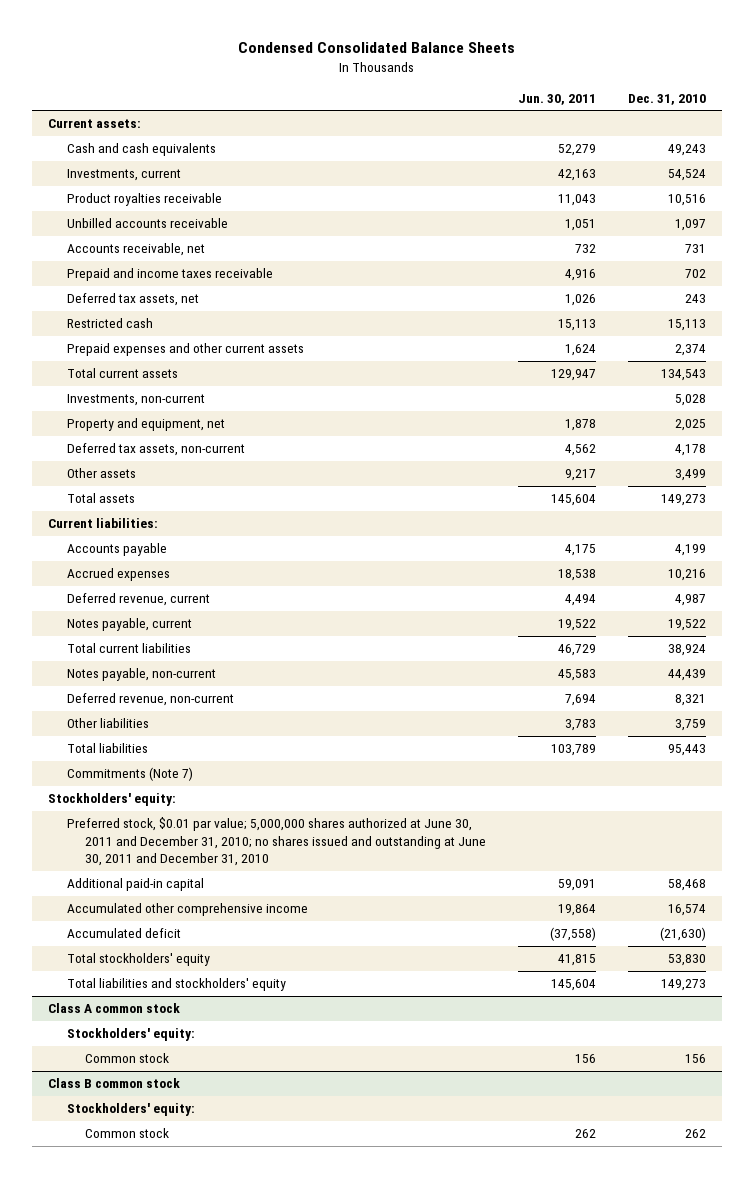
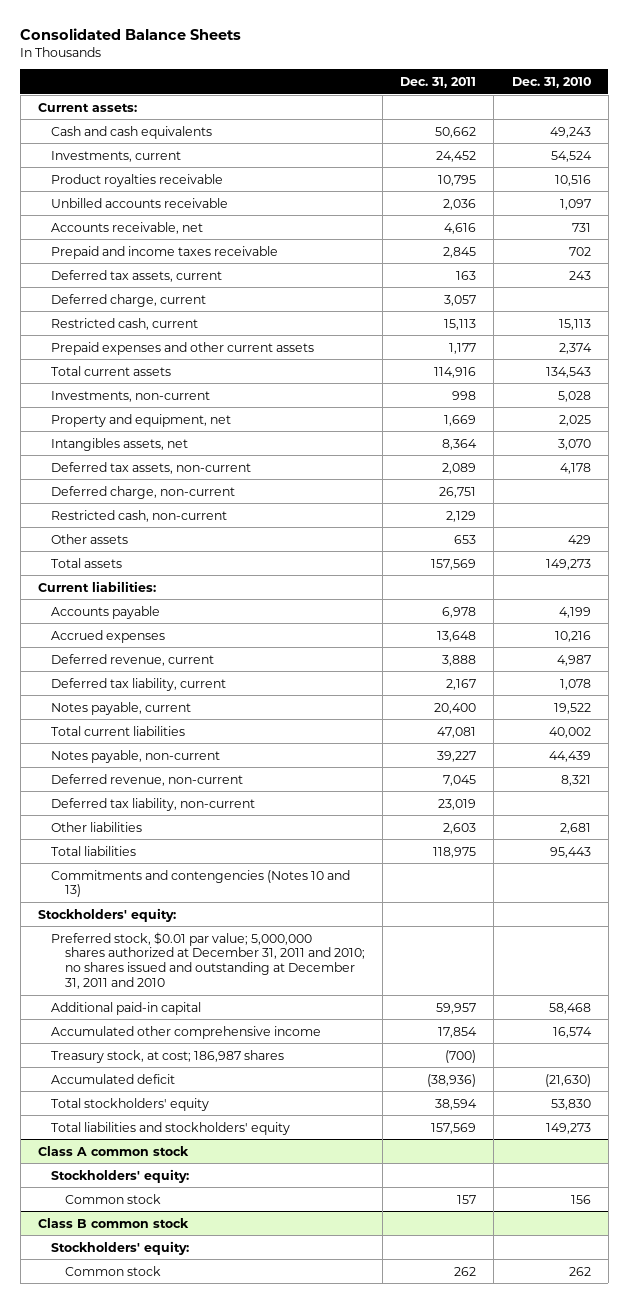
- Condensed Consolidated Balance Sheets
+ Consolidated Balance Sheets
- | Jun. 30, 2011 | Dec. 31, 2010
+ | Dec. 31, 2011 | Dec. 31, 2010
- Deferred tax assets, net | 1,026 | 243
- Restricted cash | 15,113 | 15,113
+ Deferred tax assets, current | 163 | 243
+ Deferred charge, current | 3,057 |
+ Restricted cash, current | 15,113 | 15,113
+ Intangibles assets, net | 8,364 | 3,070
- Other assets | 9,217 | 3,499
+ Deferred charge, non-current | 26,751 |
+ Restricted cash, non-current | 2,129 |
+ Other assets | 653 | 429
+ Deferred tax liability, current | 2,167 | 1,078
- Total current liabilities | 46,729 | 38,924
+ Total current liabilities | 47,081 | 40,002
- Other liabilities | 3,783 | 3,759
+ Deferred tax liability, non-current | 23,019 |
+ Other liabilities | 2,603 | 2,681
- Commitments (Note 7)
+ Commitments and contengencies (Notes 10 and 13)
- Preferred stock, $0.01 par value; 5,000,000 shares authorized at June 30, 2011 and December 31, 2010; no shares issued and outstanding at June 30, 2011 and December 31, 2010
+ Preferred stock, $0.01 par value; 5,000,000 shares authorized at December 31, 2011 and 2010; no shares issued and outstanding at December 31, 2011 and 2010
+ Treasury stock, at cost; 186,987 shares | (700) |

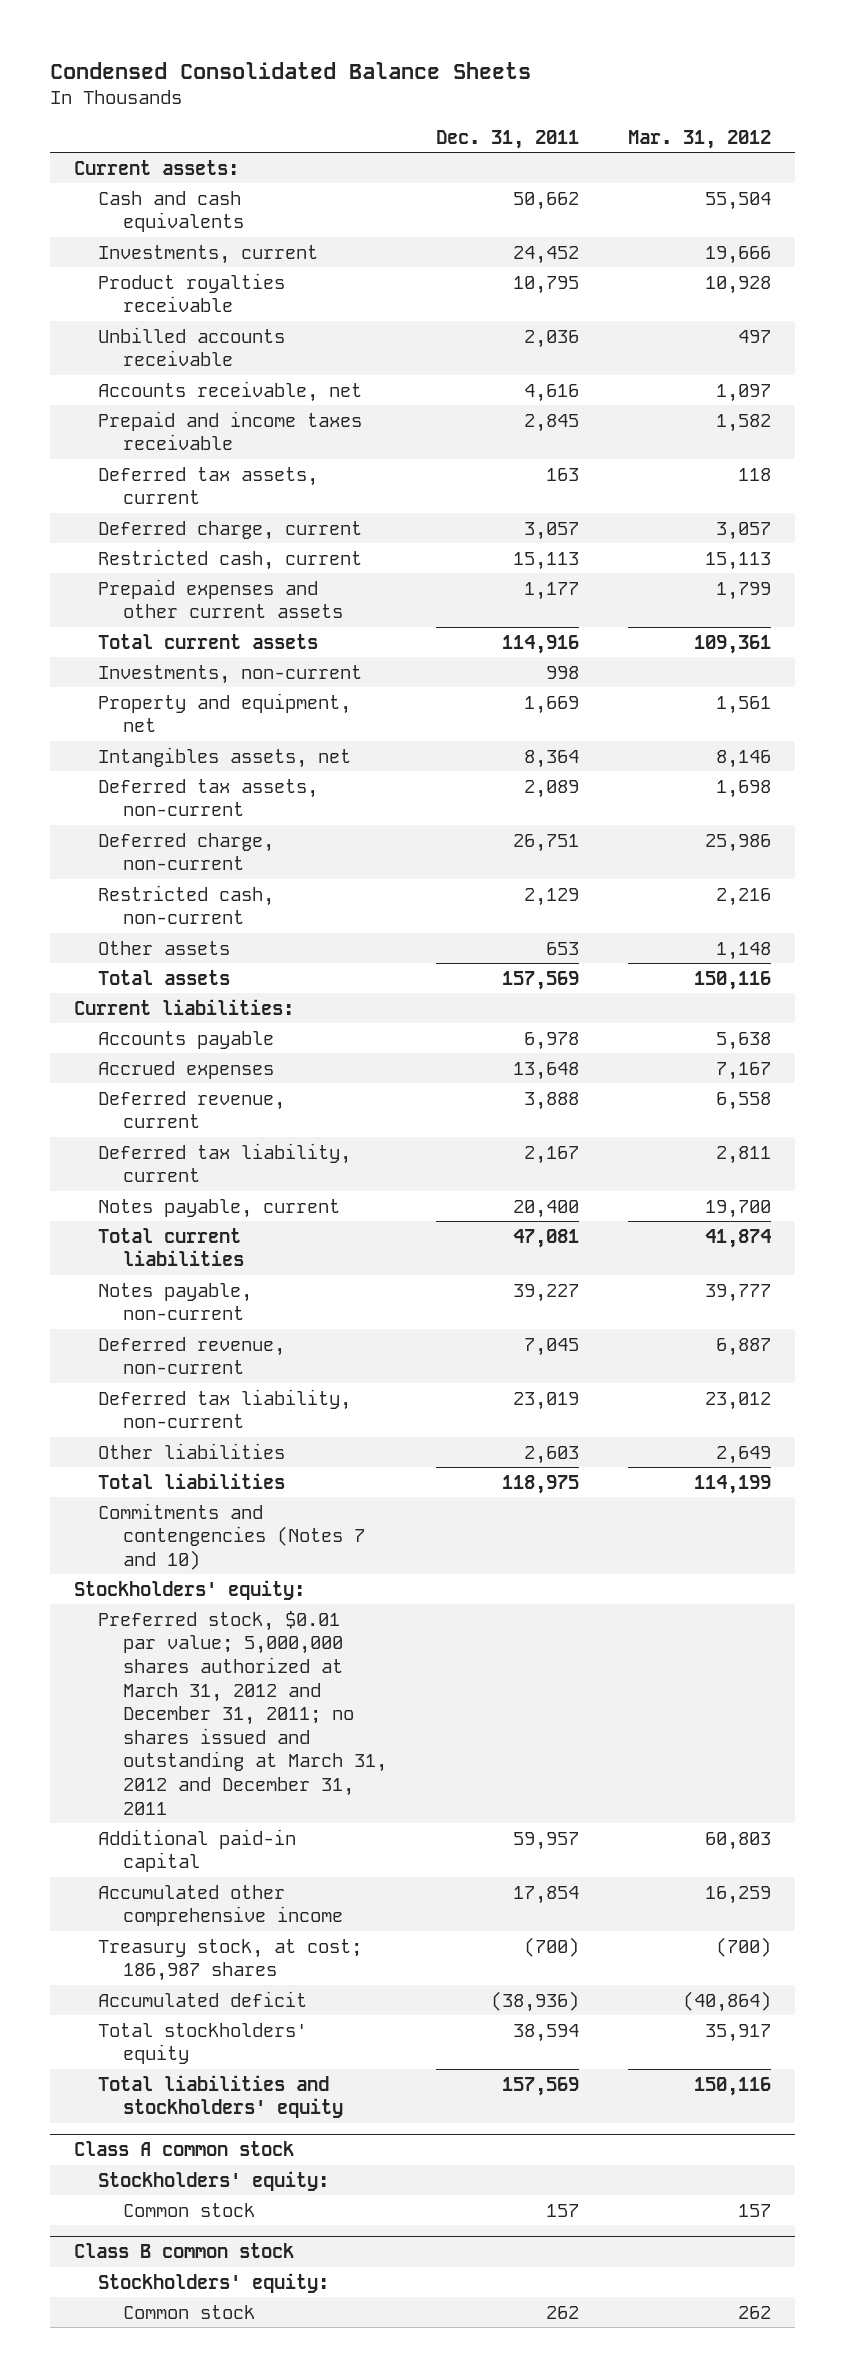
- Consolidated Balance Sheets
+ Condensed Consolidated Balance Sheets
- | Dec. 31, 2011 | Dec. 31, 2010
+ | Dec. 31, 2011 | Mar. 31, 2012
- Commitments and contengencies (Notes 10 and 13)
+ Commitments and contengencies (Notes 7 and 10)
- Preferred stock, $0.01 par value; 5,000,000 shares authorized at December 31, 2011 and 2010; no shares issued and outstanding at December 31, 2011 and 2010
+ Preferred stock, $0.01 par value; 5,000,000 shares authorized at March 31, 2012 and December 31, 2011; no shares issued and outstanding at March 31, 2012 and December 31, 2011

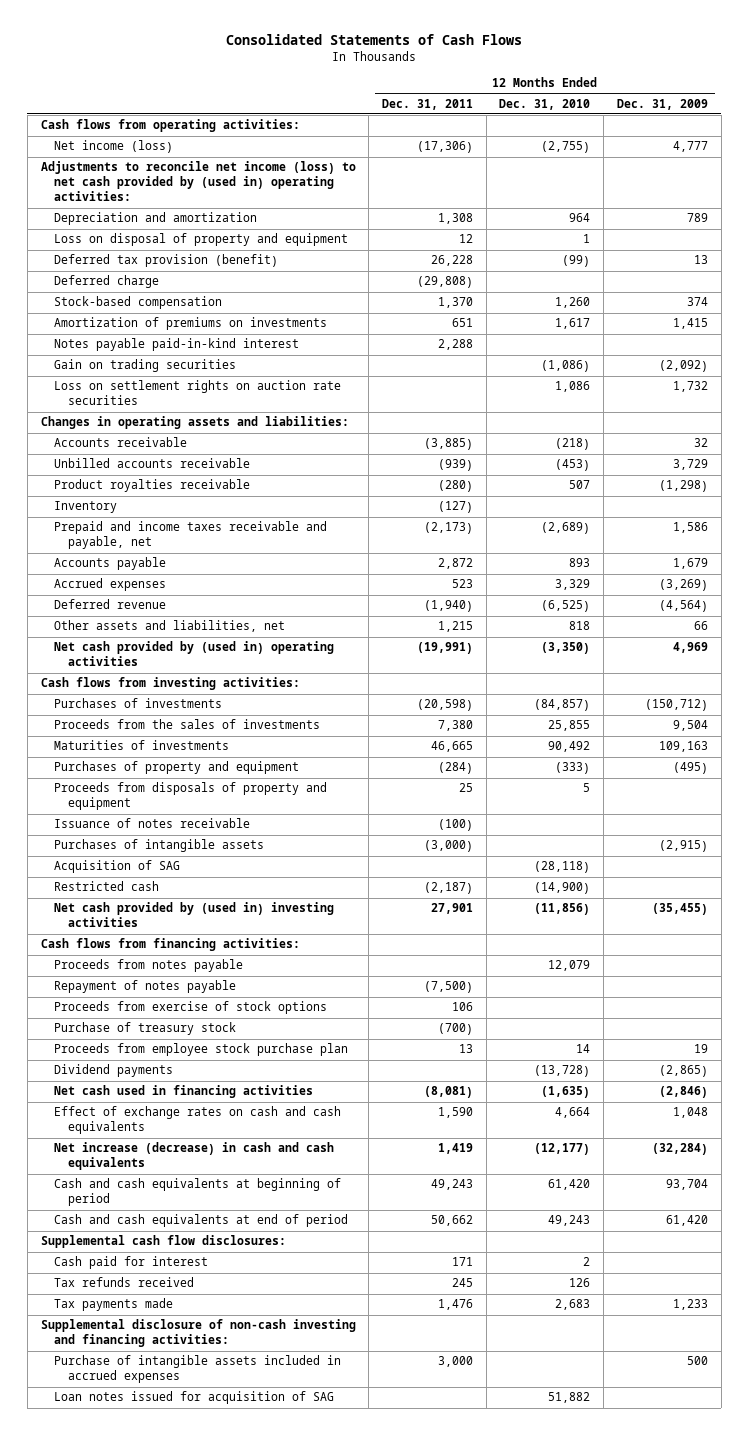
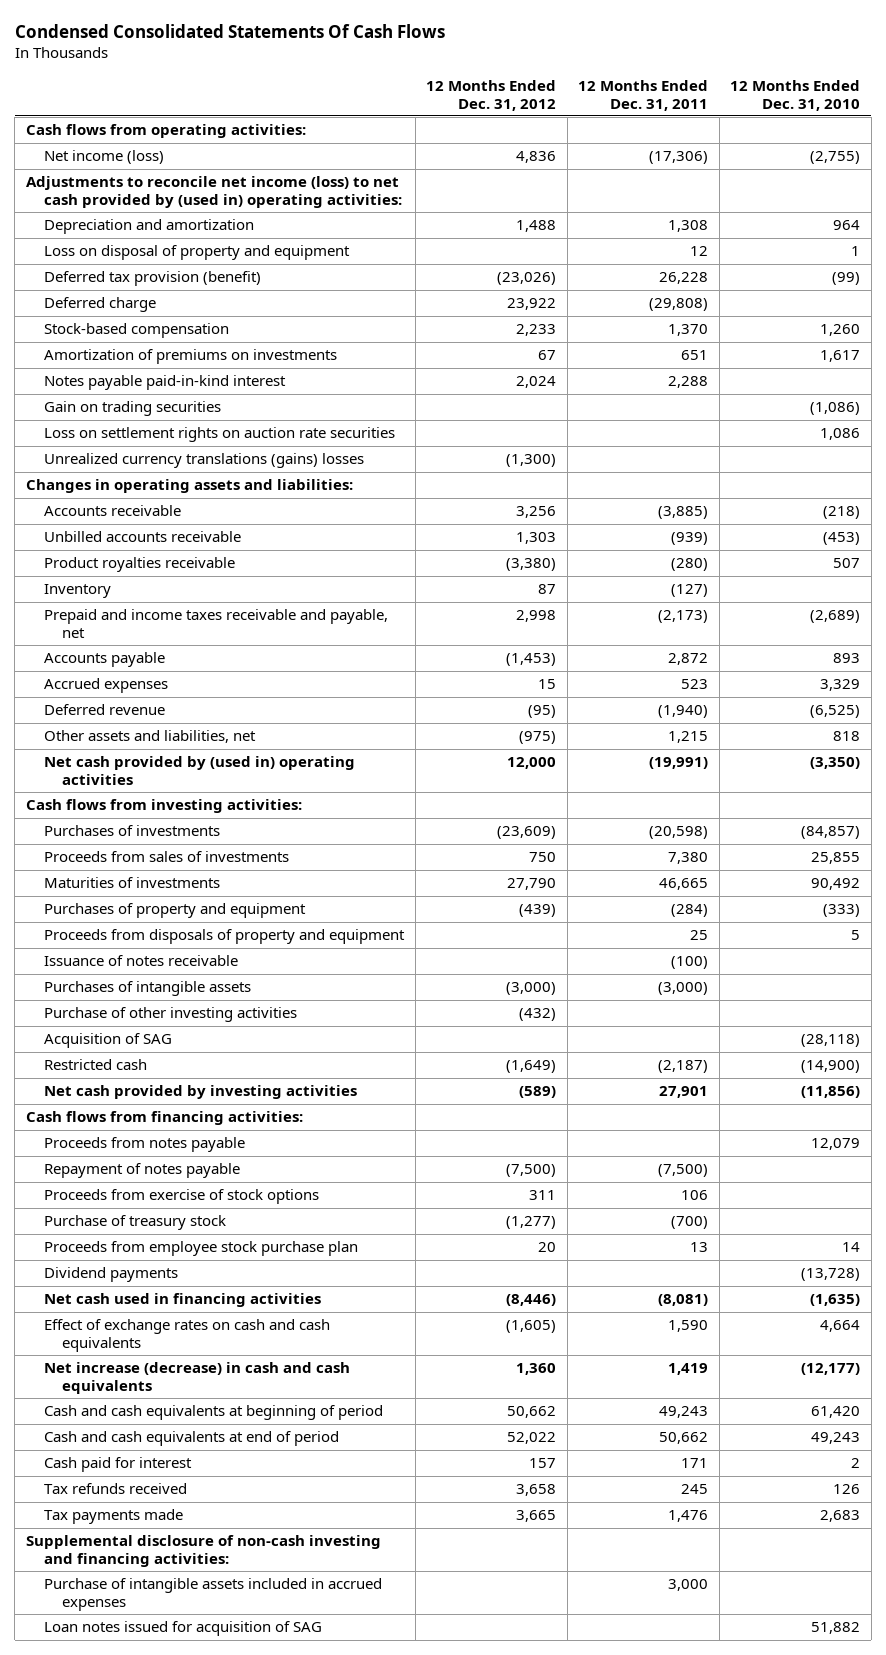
- Consolidated Statements of Cash Flows
+ Condensed Consolidated Statements Of Cash Flows
- | 12 Months Ended Dec. 31, 2011 | 12 Months Ended Dec. 31, 2010 | 12 Months Ended Dec. 31, 2009
+ | 12 Months Ended Dec. 31, 2012 | 12 Months Ended Dec. 31, 2011 | 12 Months Ended Dec. 31, 2010
+ Unrealized currency translations (gains) losses | (1,300) | |
- Proceeds from the sales of investments | 7,380 | 25,855 | 9,504
+ Proceeds from sales of investments | 750 | 7,380 | 25,855
+ Purchase of other investing activities | (432) | |
- Net cash provided by (used in) investing activities | 27,901 | (11,856) | (35,455)
+ Net cash provided by investing activities | (589) | 27,901 | (11,856)
- Supplemental cash flow disclosures:

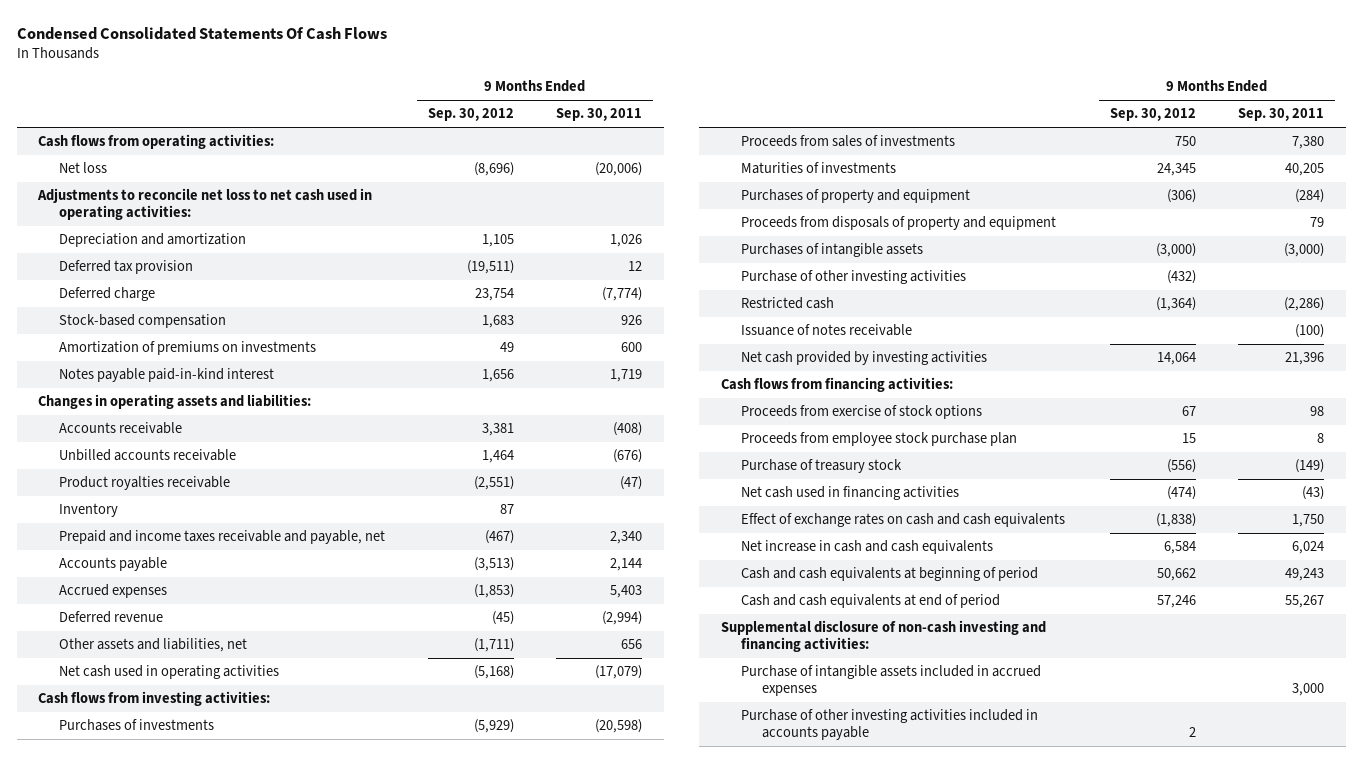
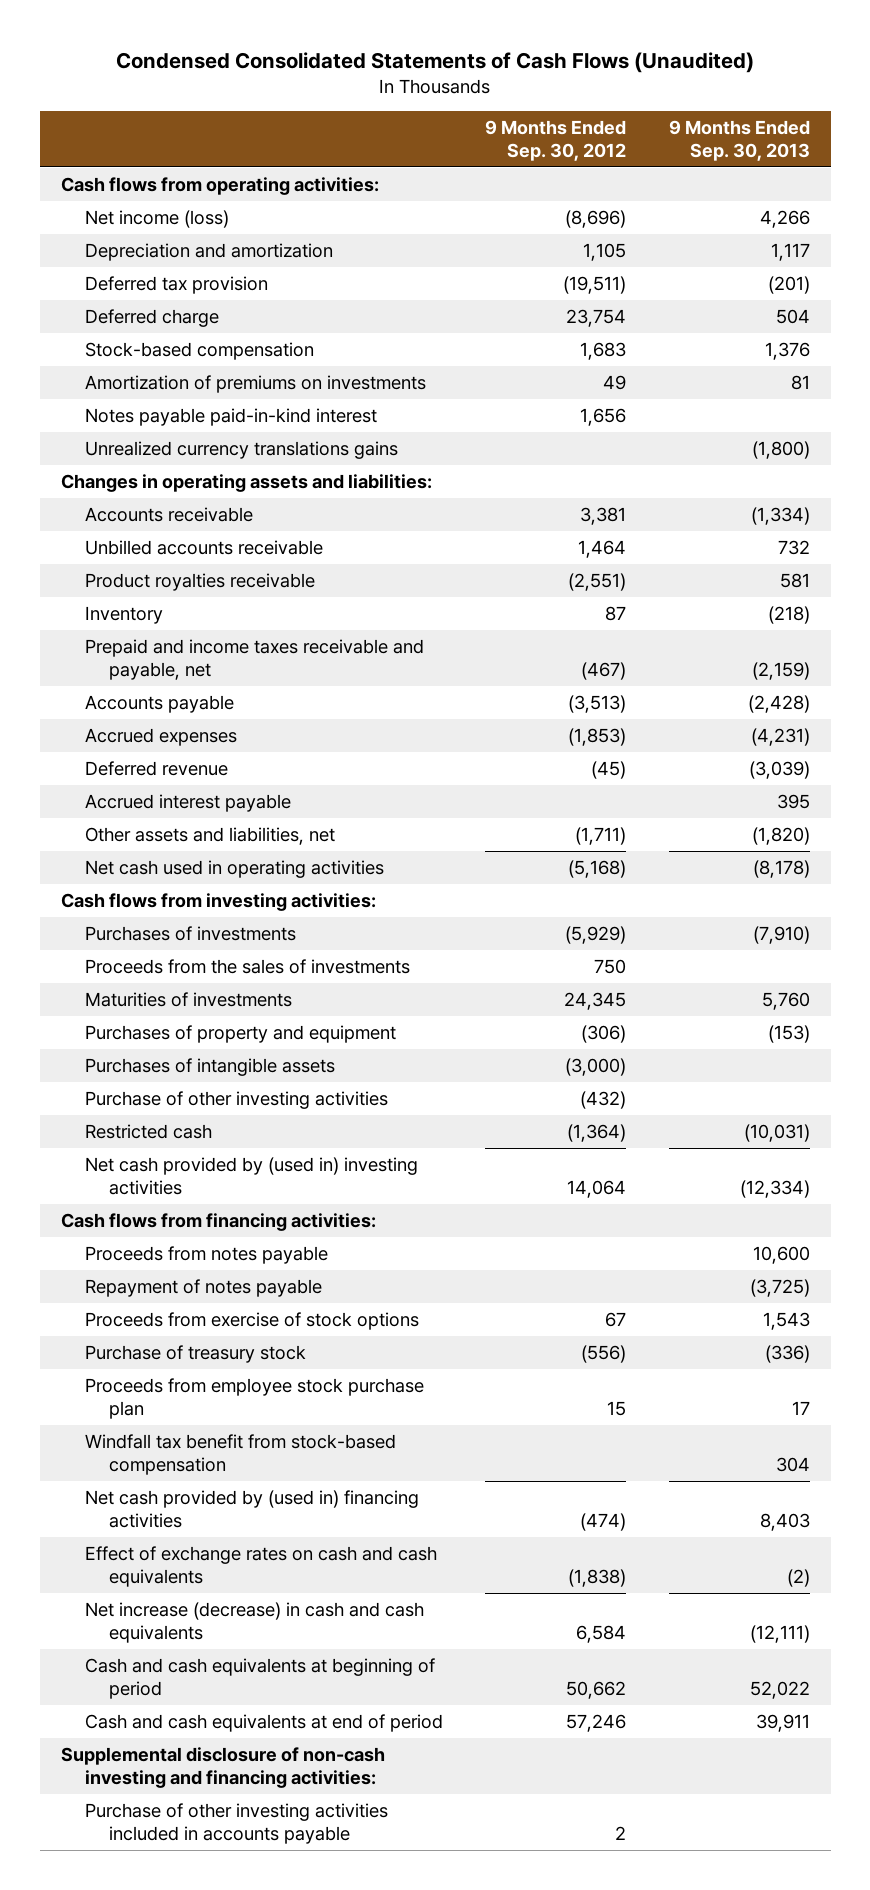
- Condensed Consolidated Statements Of Cash Flows
+ Condensed Consolidated Statements of Cash Flows (Unaudited)
- | 9 Months Ended Sep. 30, 2012 | 9 Months Ended Sep. 30, 2011
+ | 9 Months Ended Sep. 30, 2012 | 9 Months Ended Sep. 30, 2013
- Net loss | (8,696) | (20,006)
- Adjustments to reconcile net loss to net cash used in operating activities:
+ Net income (loss) | (8,696) | 4,266
+ Unrealized currency translations gains | | (1,800)
+ Accrued interest payable | | 395
- Proceeds from sales of investments | 750 | 7,380
+ Proceeds from the sales of investments | 750 |
- Proceeds from disposals of property and equipment | | 79
- Issuance of notes receivable | | (100)
- Net cash provided by investing activities | 14,064 | 21,396
+ Net cash provided by (used in) investing activities | 14,064 | (12,334)
+ Proceeds from notes payable | | 10,600
+ Repayment of notes payable | | (3,725)
- Net cash used in financing activities | (474) | (43)
moved down: Proceeds from employee stock purchase plan | 15 | 17
+ Windfall tax benefit from stock-based compensation | | 304
+ Net cash provided by (used in) financing activities | (474) | 8,403
- Net increase in cash and cash equivalents | 6,584 | 6,024
+ Net increase (decrease) in cash and cash equivalents | 6,584 | (12,111)
- Purchase of intangible assets included in accrued expenses | | 3,000

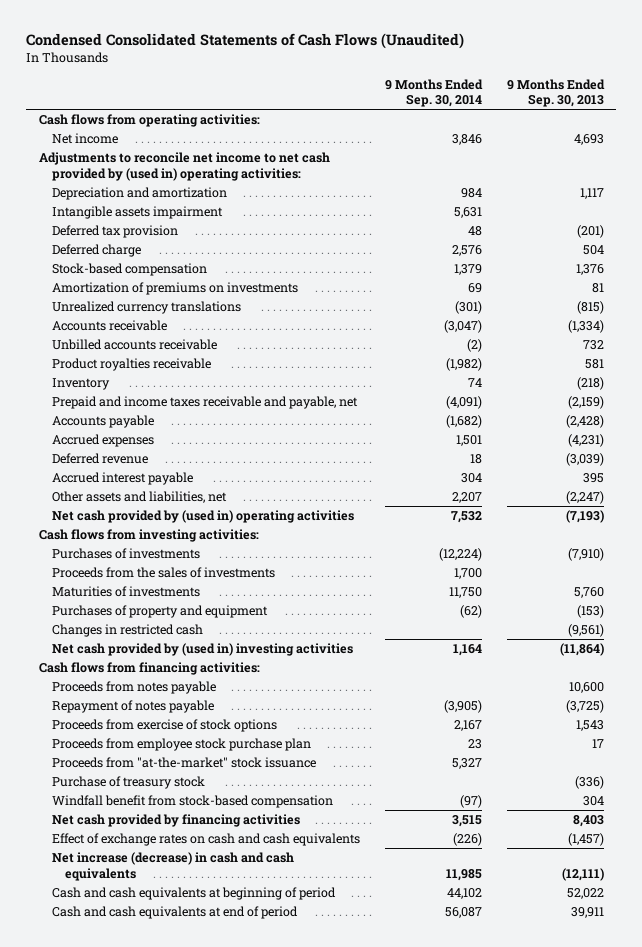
- | 9 Months Ended Sep. 30, 2012 | 9 Months Ended Sep. 30, 2013
+ | 9 Months Ended Sep. 30, 2014 | 9 Months Ended Sep. 30, 2013
- Net income (loss) | (8,696) | 4,266
+ Net income | 3,846 | 4,693
+ Adjustments to reconcile net income to net cash provided by (used in) operating activities:
+ Intangible assets impairment | 5,631 |
- Notes payable paid-in-kind interest | 1,656 |
- Unrealized currency translations gains | | (1,800)
- Changes in operating assets and liabilities:
+ Unrealized currency translations | (301) | (815)
- Other assets and liabilities, net | (1,711) | (1,820)
- Net cash used in operating activities | (5,168) | (8,178)
+ Other assets and liabilities, net | 2,207 | (2,247)
+ Net cash provided by (used in) operating activities | 7,532 | (7,193)
- Purchases of intangible assets | (3,000) |
- Purchase of other investing activities | (432) |
- Restricted cash | (1,364) | (10,031)
- Net cash provided by (used in) investing activities | 14,064 | (12,334)
+ Changes in restricted cash | | (9,561)
+ Net cash provided by (used in) investing activities | 1,164 | (11,864)
- Windfall tax benefit from stock-based compensation | | 304
- Net cash provided by (used in) financing activities | (474) | 8,403
- Effect of exchange rates on cash and cash equivalents | (1,838) | (2)
+ Proceeds from "at-the-market" stock issuance | 5,327 |
moved down: Purchase of treasury stock | | (336)
+ Windfall benefit from stock-based compensation | (97) | 304
+ Net cash provided by financing activities | 3,515 | 8,403
+ Effect of exchange rates on cash and cash equivalents | (226) | (1,457)
- Supplemental disclosure of non-cash investing and financing activities:
- Purchase of other investing activities included in accounts payable | 2 |

